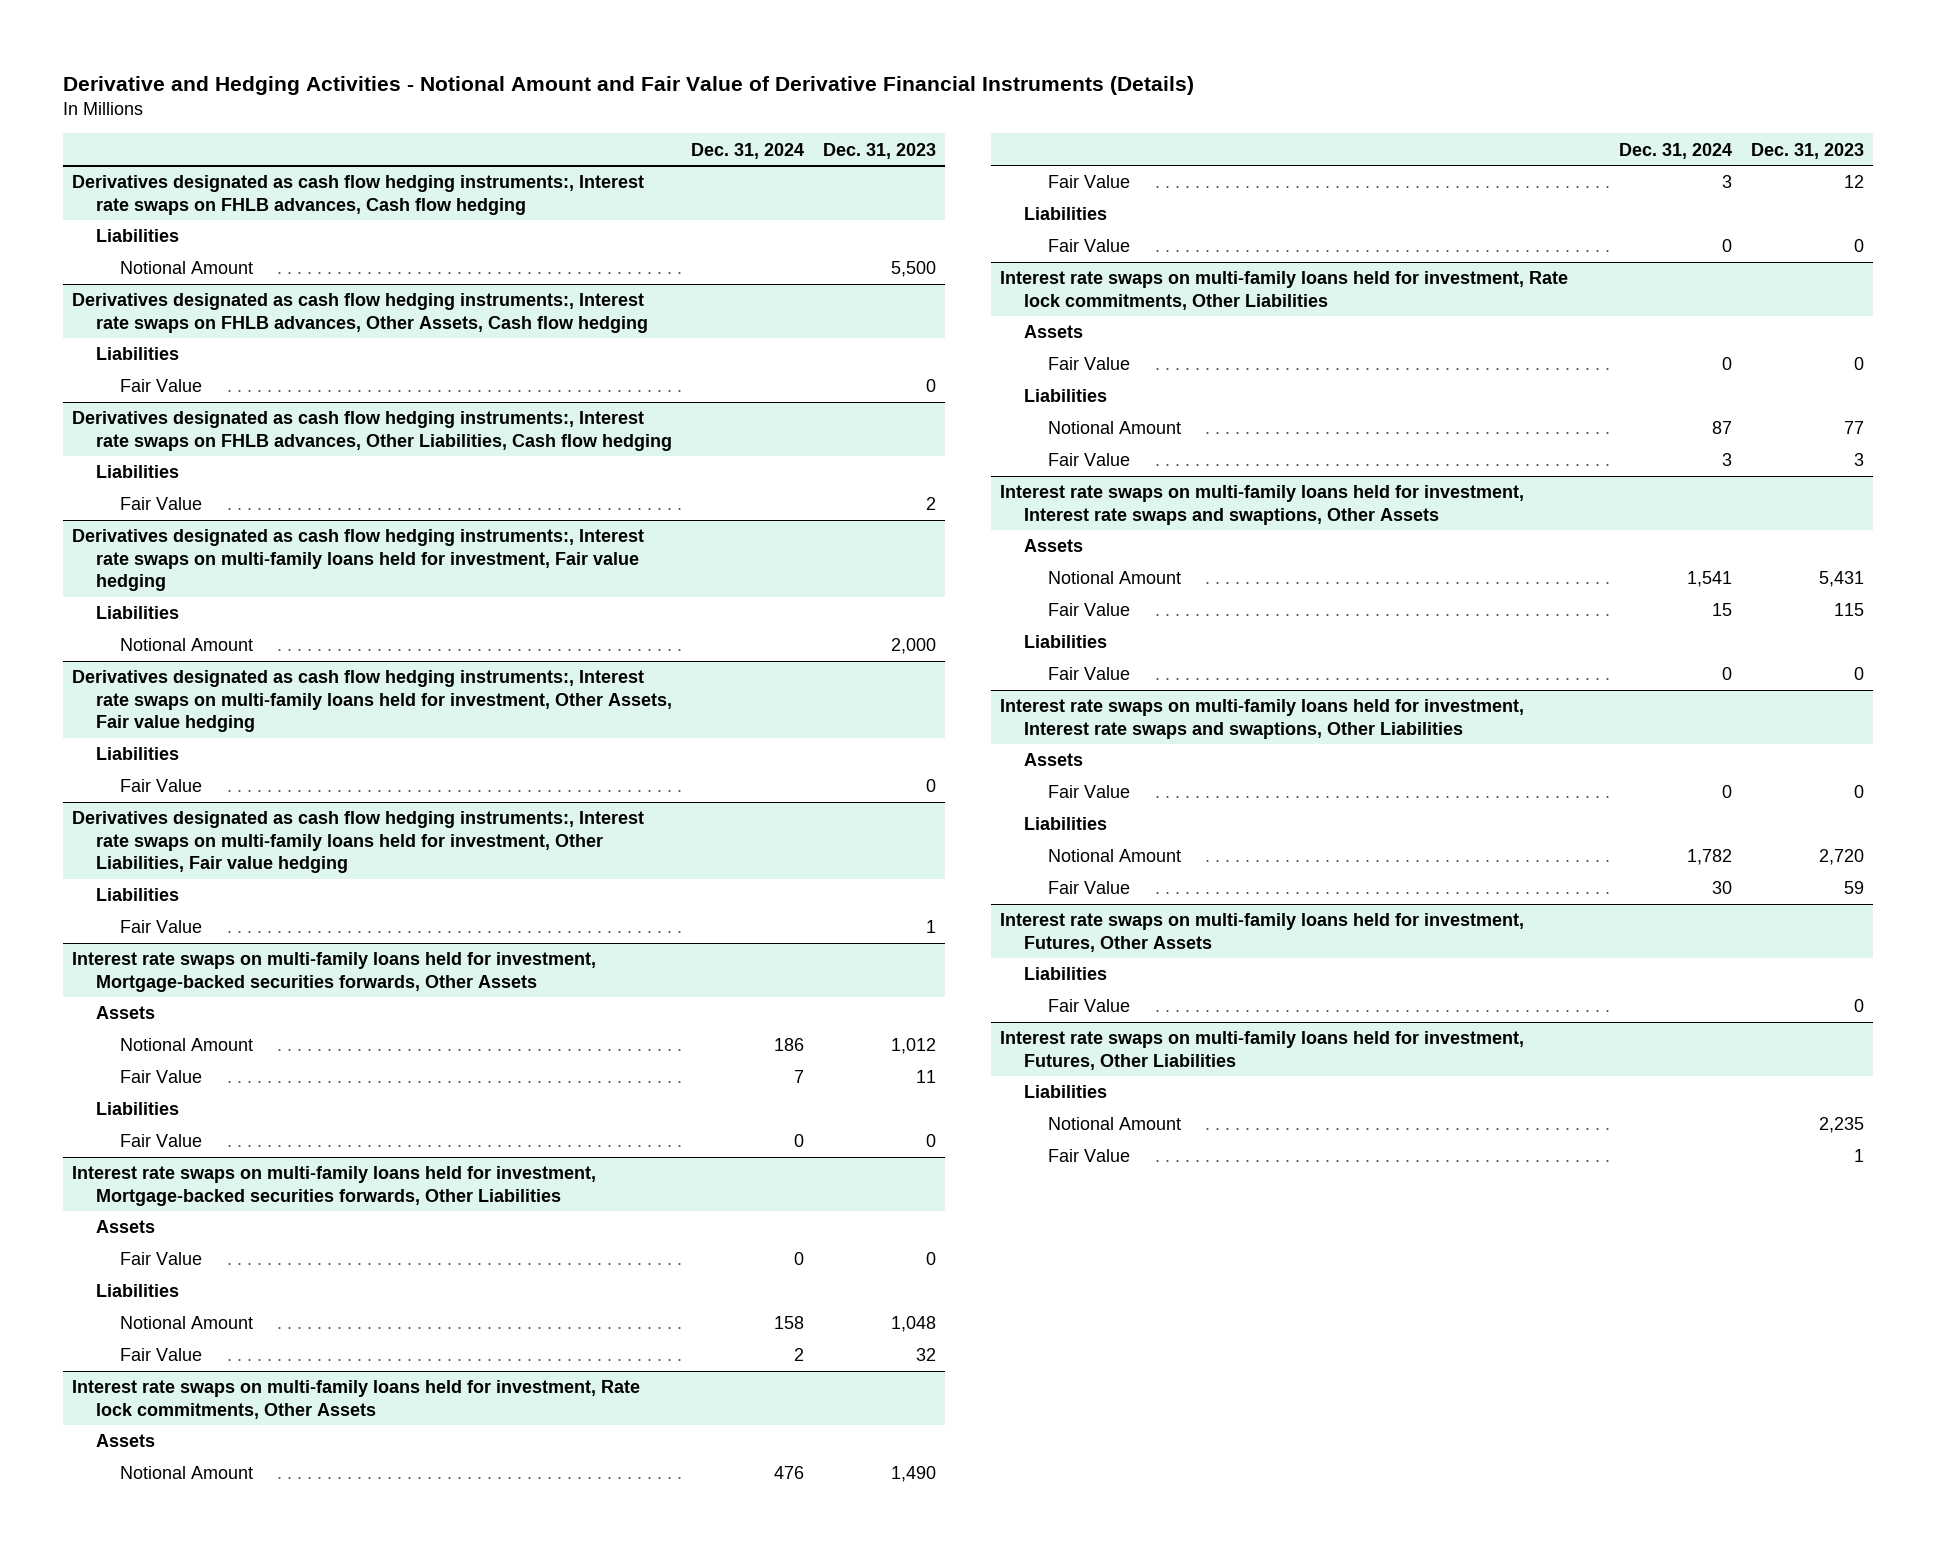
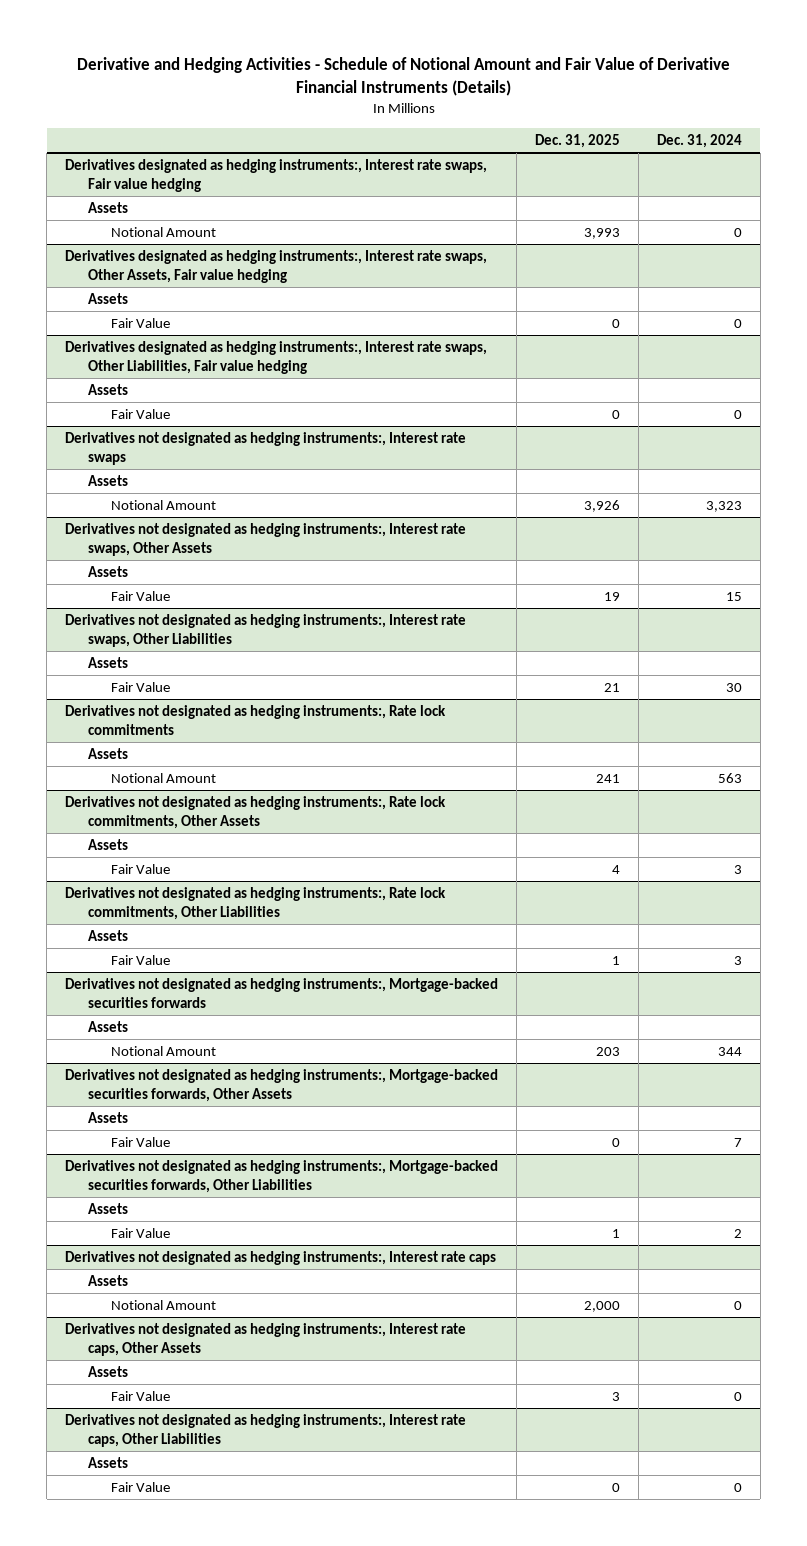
- Derivative and Hedging Activities - Notional Amount and Fair Value of Derivative Financial Instruments (Details)
+ Derivative and Hedging Activities - Schedule of Notional Amount and Fair Value of Derivative Financial Instruments (Details)
- | Dec. 31, 2024 | Dec. 31, 2023
+ | Dec. 31, 2025 | Dec. 31, 2024
- Derivatives designated as cash flow hedging instruments:, Interest rate swaps on FHLB advances, Cash flow hedging
- Liabilities
- Notional Amount | | 5,500
- Derivatives designated as cash flow hedging instruments:, Interest rate swaps on FHLB advances, Other Assets, Cash flow hedging
- Liabilities
- Fair Value | | 0
- Derivatives designated as cash flow hedging instruments:, Interest rate swaps on FHLB advances, Other Liabilities, Cash flow hedging
- Liabilities
- Fair Value | | 2
- Derivatives designated as cash flow hedging instruments:, Interest rate swaps on multi-family loans held for investment, Fair value hedging
- Liabilities
- Notional Amount | | 2,000
- Derivatives designated as cash flow hedging instruments:, Interest rate swaps on multi-family loans held for investment, Other Assets, Fair value hedging
- Liabilities
- Fair Value | | 0
- Derivatives designated as cash flow hedging instruments:, Interest rate swaps on multi-family loans held for investment, Other Liabilities, Fair value hedging
- Liabilities
- Fair Value | | 1
- Interest rate swaps on multi-family loans held for investment, Mortgage-backed securities forwards, Other Assets
+ Derivatives designated as hedging instruments:, Interest rate swaps, Fair value hedging
- Notional Amount | 186 | 1,012
- Fair Value | 7 | 11
- Liabilities
+ Notional Amount | 3,993 | 0
+ Derivatives designated as hedging instruments:, Interest rate swaps, Other Assets, Fair value hedging
+ Assets
- Interest rate swaps on multi-family loans held for investment, Mortgage-backed securities forwards, Other Liabilities
+ Derivatives designated as hedging instruments:, Interest rate swaps, Other Liabilities, Fair value hedging
- Liabilities
- Notional Amount | 158 | 1,048
- Fair Value | 2 | 32
- Interest rate swaps on multi-family loans held for investment, Rate lock commitments, Other Assets
+ Derivatives not designated as hedging instruments:, Interest rate swaps
- Notional Amount | 476 | 1,490
+ Notional Amount | 3,926 | 3,323
+ Derivatives not designated as hedging instruments:, Interest rate swaps, Other Assets
+ Assets
+ Fair Value | 19 | 15
+ Derivatives not designated as hedging instruments:, Interest rate swaps, Other Liabilities
+ Assets
+ Fair Value | 21 | 30
+ Derivatives not designated as hedging instruments:, Rate lock commitments
+ Assets
+ Notional Amount | 241 | 563
+ Derivatives not designated as hedging instruments:, Rate lock commitments, Other Assets
+ Assets
- Liabilities
- Fair Value | 0 | 0
- Interest rate swaps on multi-family loans held for investment, Rate lock commitments, Other Liabilities
+ Derivatives not designated as hedging instruments:, Rate lock commitments, Other Liabilities
- Fair Value | 0 | 0
- Liabilities
- Notional Amount | 87 | 77
- Interest rate swaps on multi-family loans held for investment, Interest rate swaps and swaptions, Other Assets
+ Derivatives not designated as hedging instruments:, Mortgage-backed securities forwards
- Notional Amount | 1,541 | 5,431
- Fair Value | 15 | 115
- Liabilities
+ Notional Amount | 203 | 344
+ Derivatives not designated as hedging instruments:, Mortgage-backed securities forwards, Other Assets
+ Assets
+ Fair Value | 0 | 7
+ Derivatives not designated as hedging instruments:, Mortgage-backed securities forwards, Other Liabilities
+ Assets
+ Fair Value | 1 | 2
+ Derivatives not designated as hedging instruments:, Interest rate caps
+ Assets
+ Notional Amount | 2,000 | 0
+ Derivatives not designated as hedging instruments:, Interest rate caps, Other Assets
+ Assets
- Interest rate swaps on multi-family loans held for investment, Interest rate swaps and swaptions, Other Liabilities
+ Derivatives not designated as hedging instruments:, Interest rate caps, Other Liabilities
- Liabilities
- Notional Amount | 1,782 | 2,720
- Fair Value | 30 | 59
- Interest rate swaps on multi-family loans held for investment, Futures, Other Assets
- Liabilities
- Fair Value | | 0
- Interest rate swaps on multi-family loans held for investment, Futures, Other Liabilities
- Liabilities
- Notional Amount | | 2,235
- Fair Value | | 1

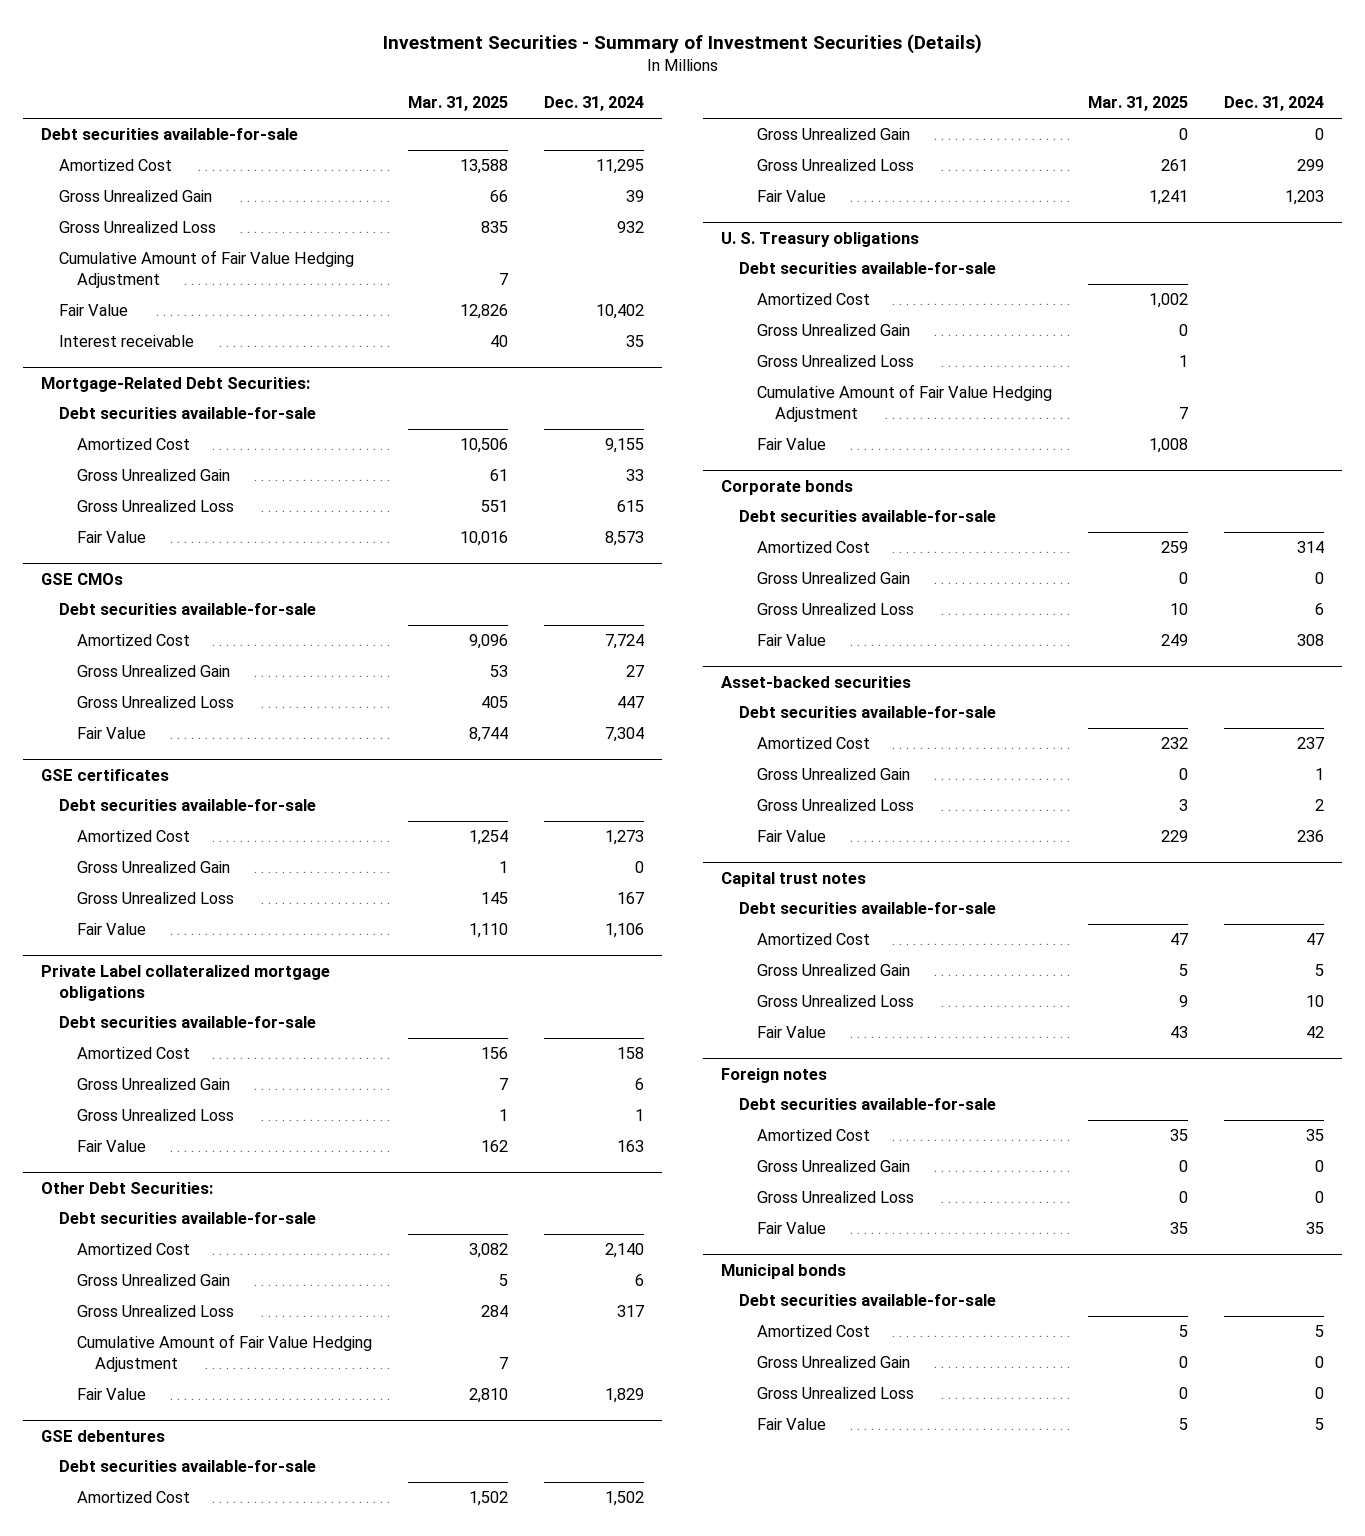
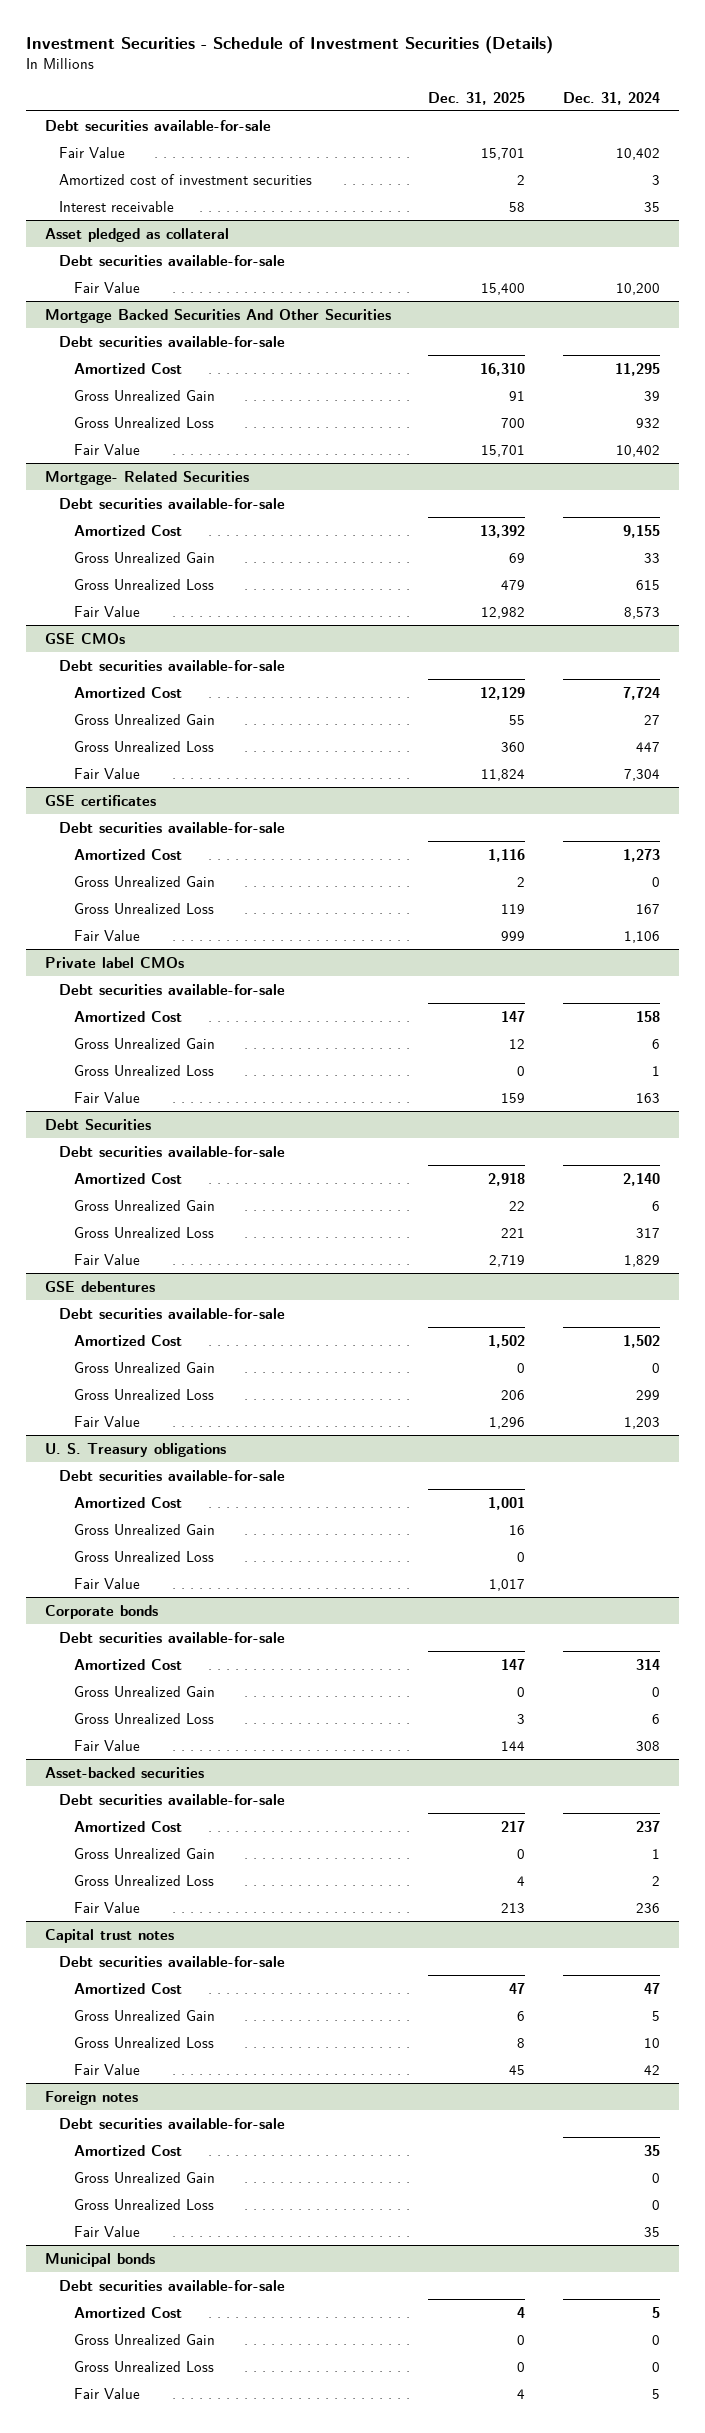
- Investment Securities - Summary of Investment Securities (Details)
+ Investment Securities - Schedule of Investment Securities (Details)
- | Mar. 31, 2025 | Dec. 31, 2024
+ | Dec. 31, 2025 | Dec. 31, 2024
+ Fair Value | 15,701 | 10,402
+ Amortized cost of investment securities | 2 | 3
moved up: Interest receivable | 58 | 35
+ Asset pledged as collateral
+ Debt securities available-for-sale
+ Fair Value | 15,400 | 10,200
+ Mortgage Backed Securities And Other Securities
+ Debt securities available-for-sale
- Cumulative Amount of Fair Value Hedging Adjustment | 7 |
- Mortgage-Related Debt Securities:
+ Mortgage- Related Securities
- Private Label collateralized mortgage obligations
+ Private label CMOs
- Other Debt Securities:
+ Debt Securities
- Cumulative Amount of Fair Value Hedging Adjustment | 7 |
@ U. S. Treasury obligations
- Cumulative Amount of Fair Value Hedging Adjustment | 7 |

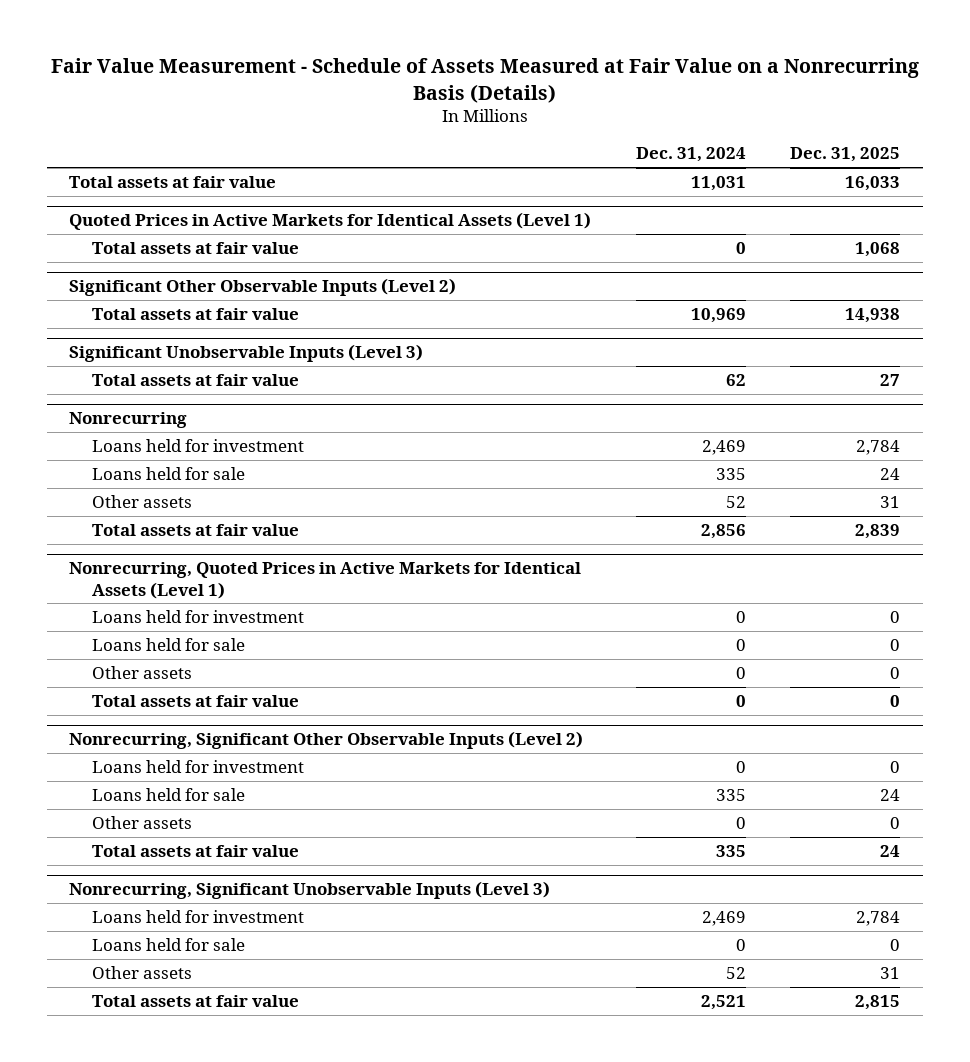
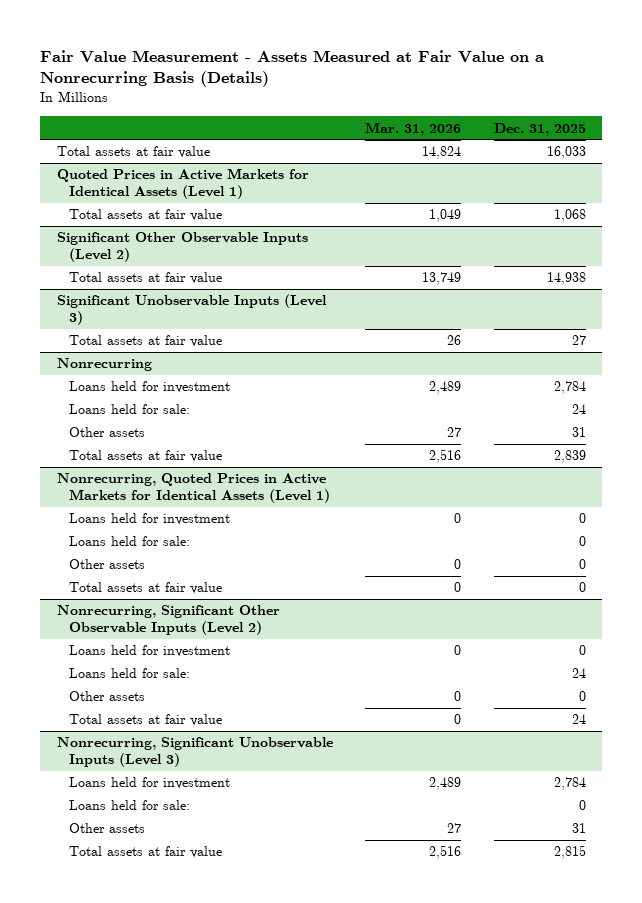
- Fair Value Measurement - Schedule of Assets Measured at Fair Value on a Nonrecurring Basis (Details)
+ Fair Value Measurement - Assets Measured at Fair Value on a Nonrecurring Basis (Details)
- | Dec. 31, 2024 | Dec. 31, 2025
+ | Mar. 31, 2026 | Dec. 31, 2025
@ Nonrecurring
- Loans held for sale | 335 | 24
+ Loans held for sale: | | 24
@ Nonrecurring, Quoted Prices in Active Markets for Identical Assets (Level 1)
- Loans held for sale | 0 | 0
+ Loans held for sale: | | 0
@ Nonrecurring, Significant Other Observable Inputs (Level 2)
- Loans held for sale | 335 | 24
+ Loans held for sale: | | 24
@ Nonrecurring, Significant Unobservable Inputs (Level 3)
- Loans held for sale | 0 | 0
+ Loans held for sale: | | 0

